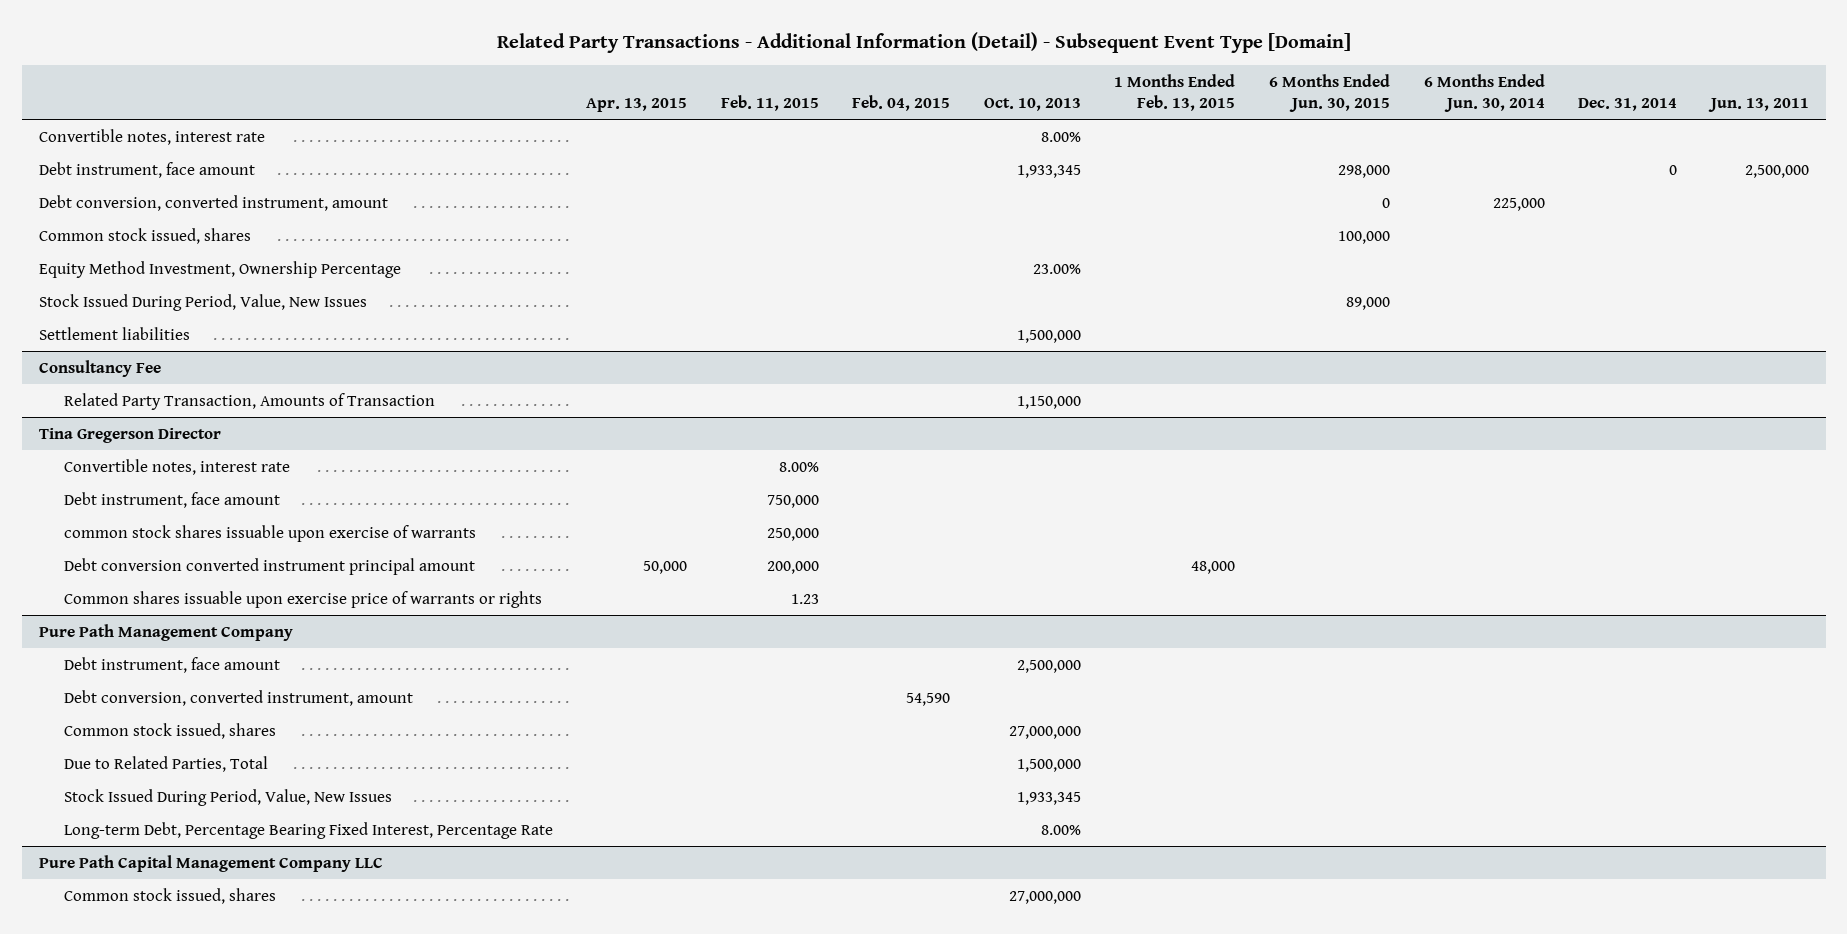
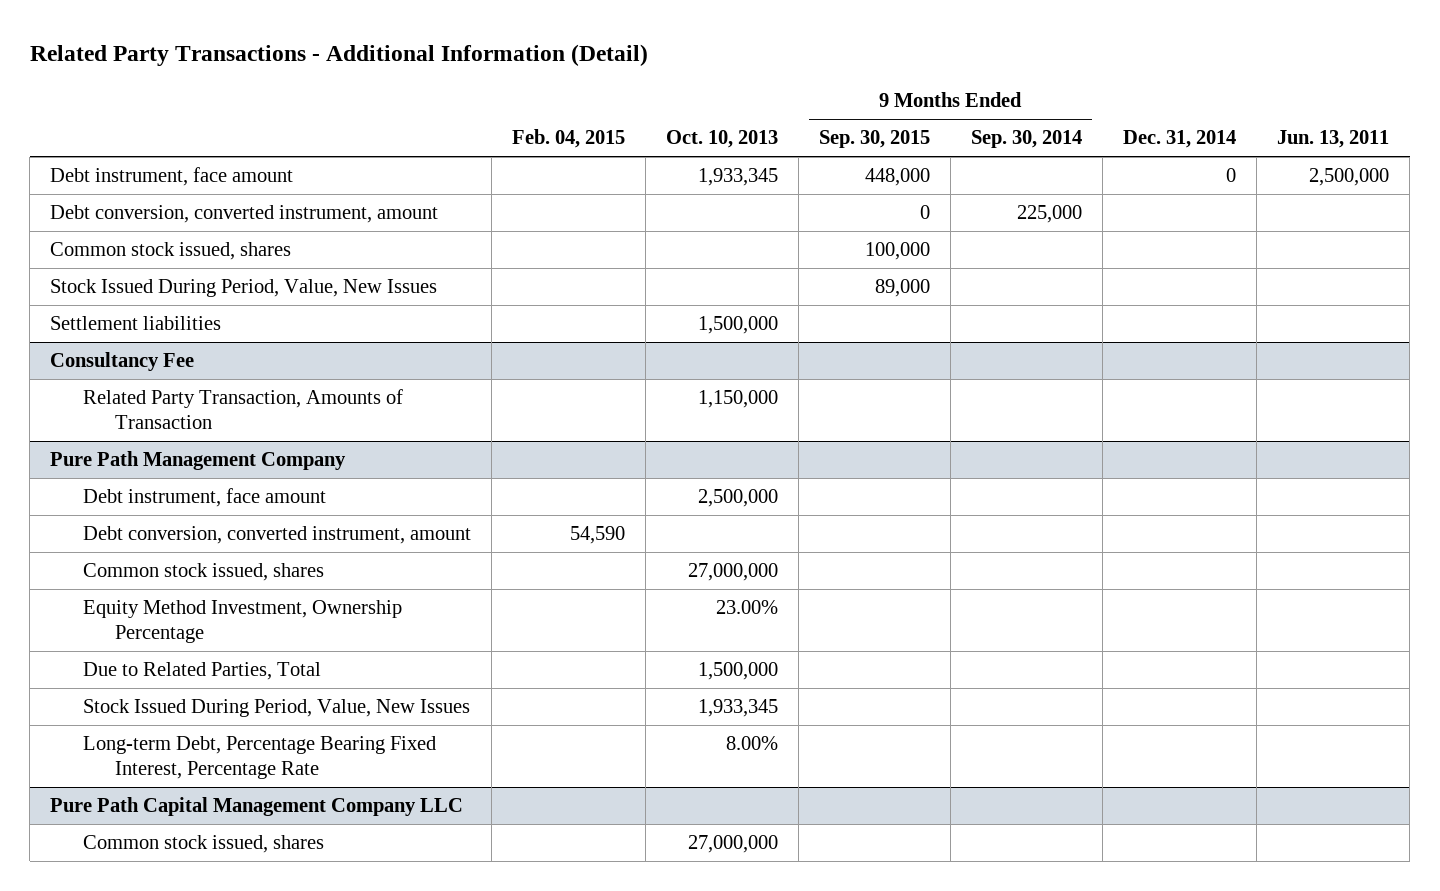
- Related Party Transactions - Additional Information (Detail) - Subsequent Event Type [Domain]
+ Related Party Transactions - Additional Information (Detail)
- | Apr. 13, 2015 | Feb. 11, 2015 | Feb. 04, 2015 | Oct. 10, 2013 | 1 Months Ended Feb. 13, 2015 | 6 Months Ended Jun. 30, 2015 | 6 Months Ended Jun. 30, 2014 | Dec. 31, 2014 | Jun. 13, 2011
+ | Feb. 04, 2015 | Oct. 10, 2013 | 9 Months Ended Sep. 30, 2015 | 9 Months Ended Sep. 30, 2014 | Dec. 31, 2014 | Jun. 13, 2011
- Convertible notes, interest rate | | | | 8.00% | | | | |
- Equity Method Investment, Ownership Percentage | | | | 23.00% | | | | |
- Tina Gregerson Director
- Convertible notes, interest rate | | 8.00% | | | | | | |
- Debt instrument, face amount | | 750,000 | | | | | | |
- common stock shares issuable upon exercise of warrants | | 250,000 | | | | | | |
- Debt conversion converted instrument principal amount | 50,000 | 200,000 | | | 48,000 | | | |
- Common shares issuable upon exercise price of warrants or rights | | 1.23 | | | | | | |
@ Pure Path Management Company
+ Equity Method Investment, Ownership Percentage | | 23.00% | | | |

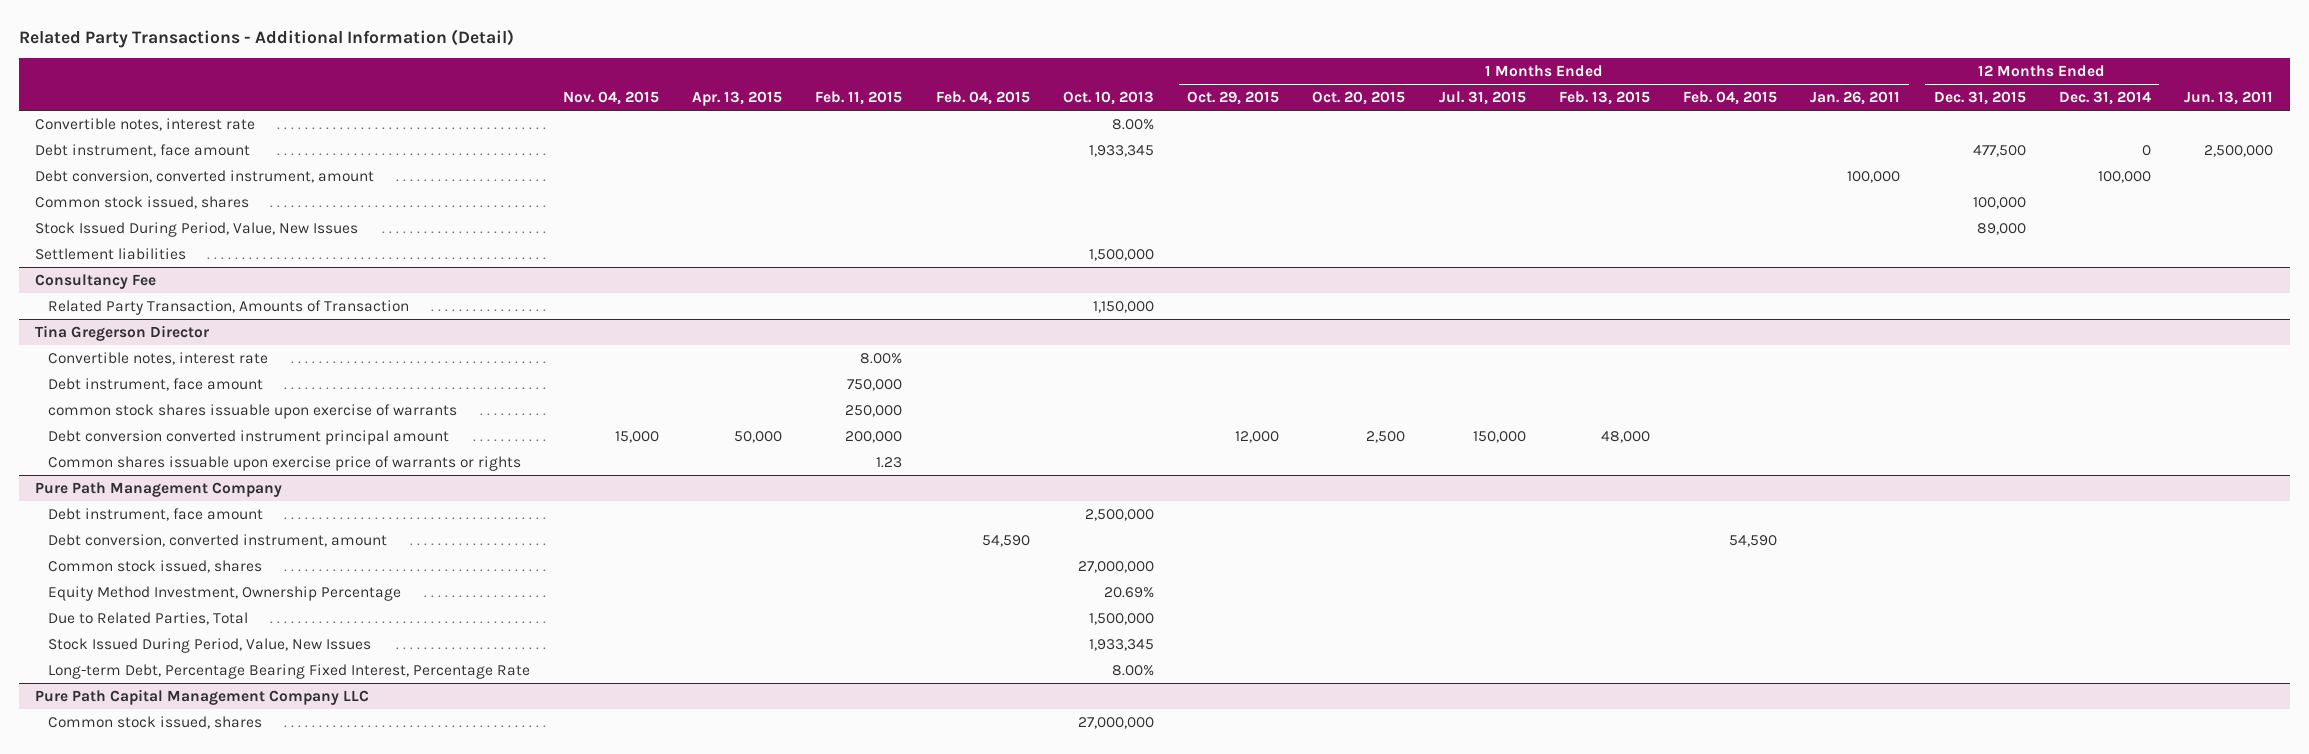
- | Feb. 04, 2015 | Oct. 10, 2013 | 9 Months Ended Sep. 30, 2015 | 9 Months Ended Sep. 30, 2014 | Dec. 31, 2014 | Jun. 13, 2011
+ | Nov. 04, 2015 | Apr. 13, 2015 | Feb. 11, 2015 | Feb. 04, 2015 | Oct. 10, 2013 | 1 Months Ended Oct. 29, 2015 | 1 Months Ended Oct. 20, 2015 | 1 Months Ended Jul. 31, 2015 | 1 Months Ended Feb. 13, 2015 | 1 Months Ended Feb. 04, 2015 | 1 Months Ended Jan. 26, 2011 | 12 Months Ended Dec. 31, 2015 | 12 Months Ended Dec. 31, 2014 | Jun. 13, 2011
+ Convertible notes, interest rate | | | | | 8.00% | | | | | | | | |
+ Tina Gregerson Director
+ Convertible notes, interest rate | | | 8.00% | | | | | | | | | | |
+ Debt instrument, face amount | | | 750,000 | | | | | | | | | | |
+ common stock shares issuable upon exercise of warrants | | | 250,000 | | | | | | | | | | |
+ Debt conversion converted instrument principal amount | 15,000 | 50,000 | 200,000 | | | 12,000 | 2,500 | 150,000 | 48,000 | | | | |
+ Common shares issuable upon exercise price of warrants or rights | | | 1.23 | | | | | | | | | | |
@ Pure Path Management Company
- Equity Method Investment, Ownership Percentage | | 23.00% | | | |
+ Equity Method Investment, Ownership Percentage | | | | | 20.69% | | | | | | | | |

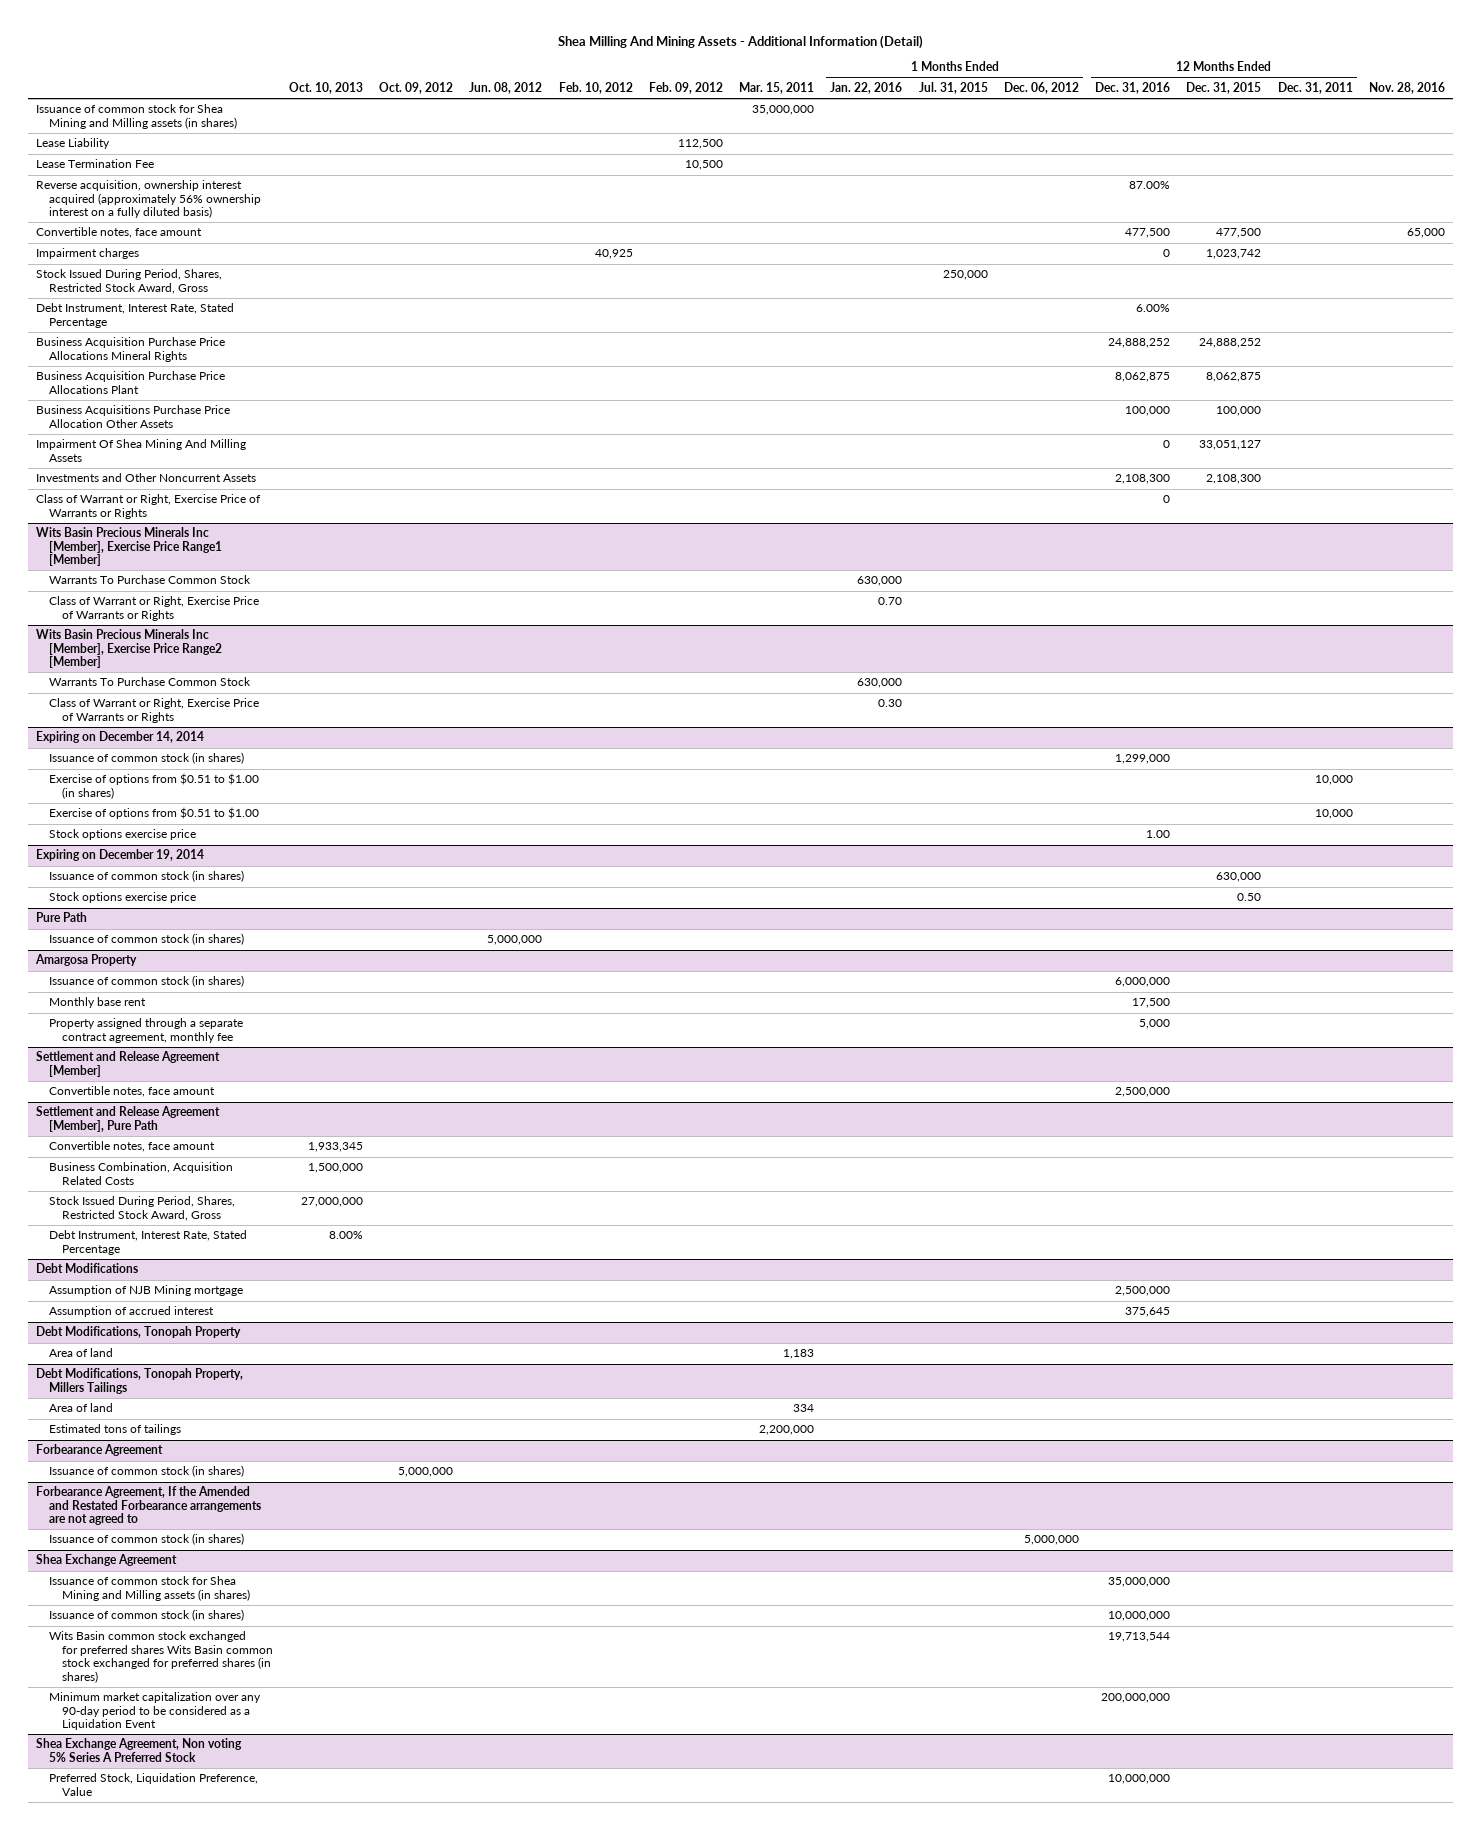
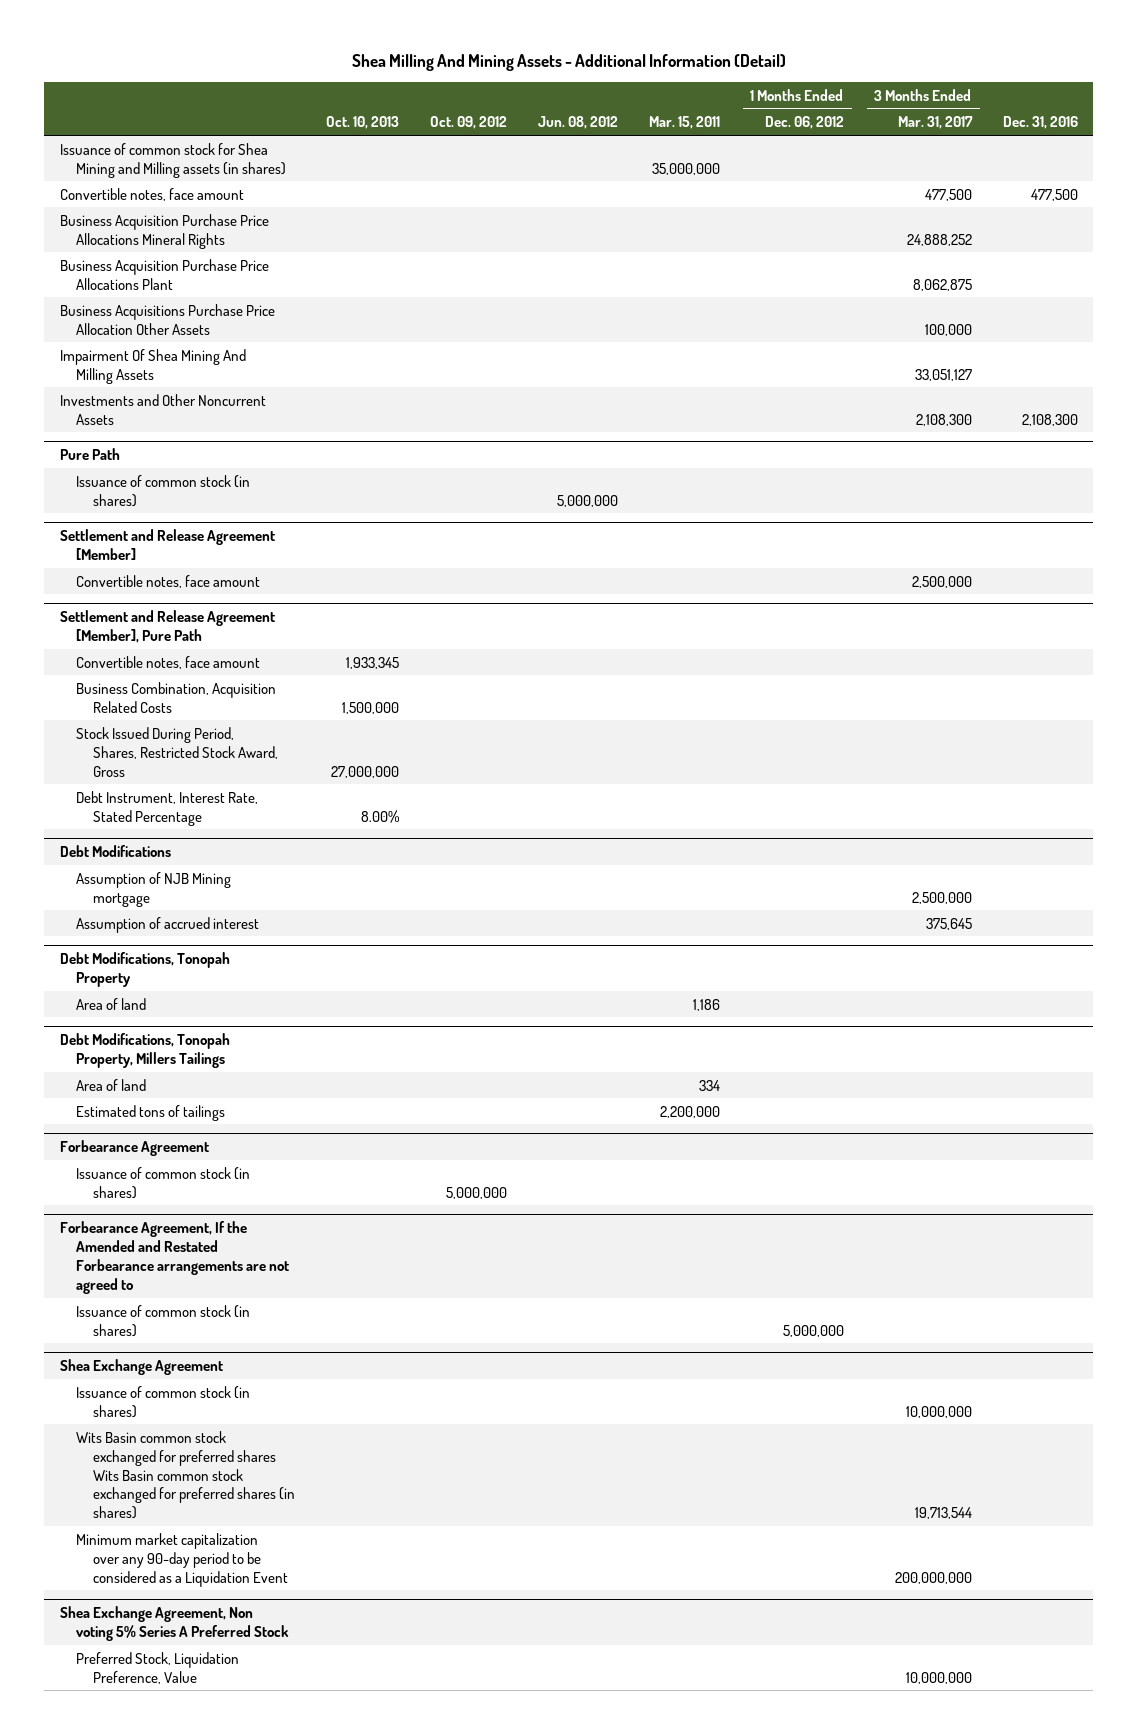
- | Oct. 10, 2013 | Oct. 09, 2012 | Jun. 08, 2012 | Feb. 10, 2012 | Feb. 09, 2012 | Mar. 15, 2011 | 1 Months Ended Jan. 22, 2016 | 1 Months Ended Jul. 31, 2015 | 1 Months Ended Dec. 06, 2012 | 12 Months Ended Dec. 31, 2016 | 12 Months Ended Dec. 31, 2015 | 12 Months Ended Dec. 31, 2011 | Nov. 28, 2016
+ | Oct. 10, 2013 | Oct. 09, 2012 | Jun. 08, 2012 | Mar. 15, 2011 | 1 Months Ended Dec. 06, 2012 | 3 Months Ended Mar. 31, 2017 | Dec. 31, 2016
- Lease Liability | | | | | 112,500 | | | | | | | |
- Lease Termination Fee | | | | | 10,500 | | | | | | | |
- Reverse acquisition, ownership interest acquired (approximately 56% ownership interest on a fully diluted basis) | | | | | | | | | | 87.00% | | |
- Impairment charges | | | | 40,925 | | | | | | 0 | 1,023,742 | |
- Stock Issued During Period, Shares, Restricted Stock Award, Gross | | | | | | | | 250,000 | | | | |
- Debt Instrument, Interest Rate, Stated Percentage | | | | | | | | | | 6.00% | | |
- Class of Warrant or Right, Exercise Price of Warrants or Rights | | | | | | | | | | 0 | | |
- Wits Basin Precious Minerals Inc [Member], Exercise Price Range1 [Member]
- Warrants To Purchase Common Stock | | | | | | | 630,000 | | | | | |
- Class of Warrant or Right, Exercise Price of Warrants or Rights | | | | | | | 0.70 | | | | | |
- Wits Basin Precious Minerals Inc [Member], Exercise Price Range2 [Member]
- Warrants To Purchase Common Stock | | | | | | | 630,000 | | | | | |
- Class of Warrant or Right, Exercise Price of Warrants or Rights | | | | | | | 0.30 | | | | | |
- Expiring on December 14, 2014
- Issuance of common stock (in shares) | | | | | | | | | | 1,299,000 | | |
- Exercise of options from $0.51 to $1.00 (in shares) | | | | | | | | | | | | 10,000 |
- Exercise of options from $0.51 to $1.00 | | | | | | | | | | | | 10,000 |
- Stock options exercise price | | | | | | | | | | 1.00 | | |
- Expiring on December 19, 2014
- Issuance of common stock (in shares) | | | | | | | | | | | 630,000 | |
- Stock options exercise price | | | | | | | | | | | 0.50 | |
- Amargosa Property
- Issuance of common stock (in shares) | | | | | | | | | | 6,000,000 | | |
- Monthly base rent | | | | | | | | | | 17,500 | | |
- Property assigned through a separate contract agreement, monthly fee | | | | | | | | | | 5,000 | | |
@ Debt Modifications, Tonopah Property
- Area of land | | | | | | 1,183 | | | | | | |
+ Area of land | | | | 1,186 | | |
@ Shea Exchange Agreement
- Issuance of common stock for Shea Mining and Milling assets (in shares) | | | | | | | | | | 35,000,000 | | |

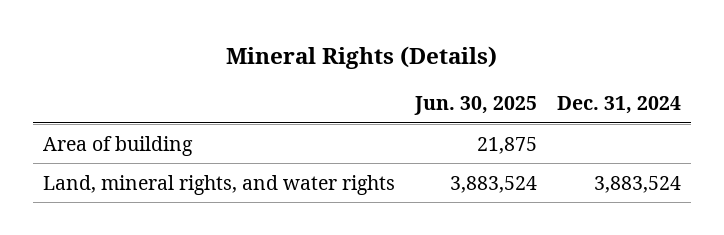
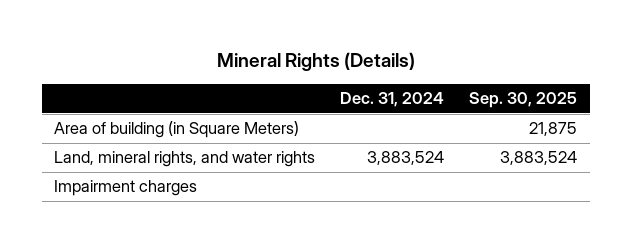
- | Jun. 30, 2025 | Dec. 31, 2024
+ | Dec. 31, 2024 | Sep. 30, 2025
- Area of building | 21,875 |
+ Area of building (in Square Meters) | | 21,875
+ Impairment charges

